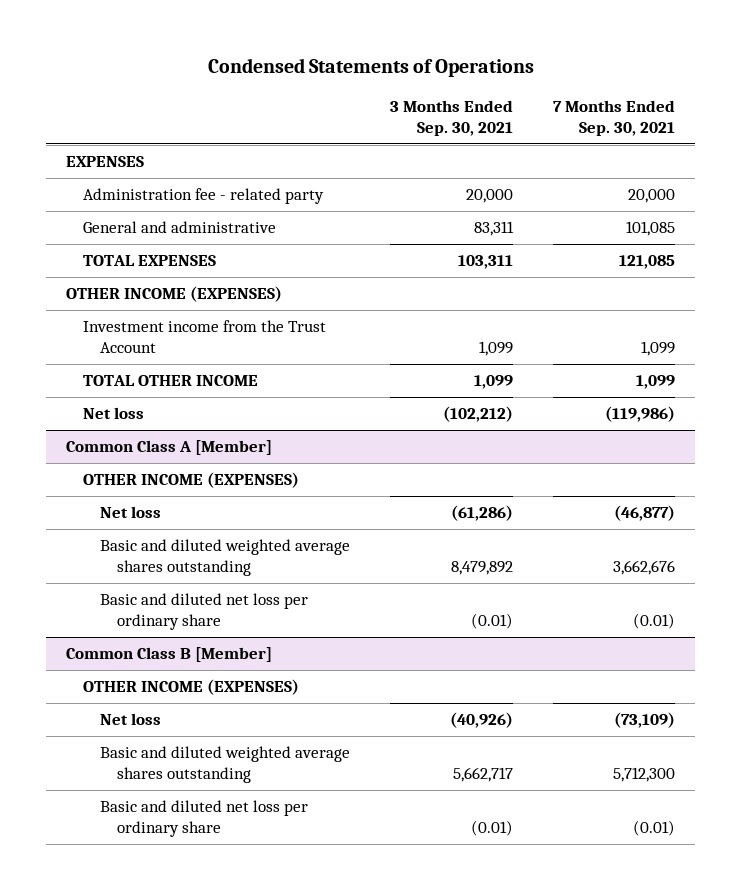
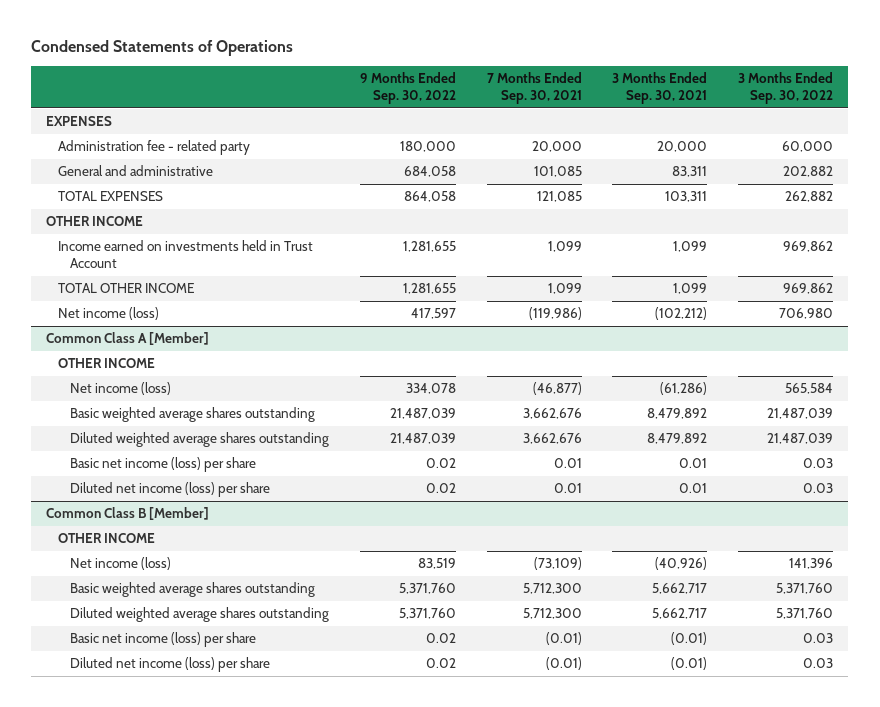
- | 3 Months Ended Sep. 30, 2021 | 7 Months Ended Sep. 30, 2021
+ | 9 Months Ended Sep. 30, 2022 | 7 Months Ended Sep. 30, 2021 | 3 Months Ended Sep. 30, 2021 | 3 Months Ended Sep. 30, 2022
- OTHER INCOME (EXPENSES)
- Investment income from the Trust Account | 1,099 | 1,099
+ OTHER INCOME
+ Income earned on investments held in Trust Account | 1,281,655 | 1,099 | 1,099 | 969,862
- Net loss | (102,212) | (119,986)
+ Net income (loss) | 417,597 | (119,986) | (102,212) | 706,980
@ Common Class A [Member]
- OTHER INCOME (EXPENSES)
- Net loss | (61,286) | (46,877)
- Basic and diluted weighted average shares outstanding | 8,479,892 | 3,662,676
- Basic and diluted net loss per ordinary share | (0.01) | (0.01)
+ OTHER INCOME
+ Net income (loss) | 334,078 | (46,877) | (61,286) | 565,584
+ Basic weighted average shares outstanding | 21,487,039 | 3,662,676 | 8,479,892 | 21,487,039
+ Diluted weighted average shares outstanding | 21,487,039 | 3,662,676 | 8,479,892 | 21,487,039
+ Basic net income (loss) per share | 0.02 | 0.01 | 0.01 | 0.03
+ Diluted net income (loss) per share | 0.02 | 0.01 | 0.01 | 0.03
@ Common Class B [Member]
- OTHER INCOME (EXPENSES)
- Net loss | (40,926) | (73,109)
- Basic and diluted weighted average shares outstanding | 5,662,717 | 5,712,300
- Basic and diluted net loss per ordinary share | (0.01) | (0.01)
+ OTHER INCOME
+ Net income (loss) | 83,519 | (73,109) | (40,926) | 141,396
+ Basic weighted average shares outstanding | 5,371,760 | 5,712,300 | 5,662,717 | 5,371,760
+ Diluted weighted average shares outstanding | 5,371,760 | 5,712,300 | 5,662,717 | 5,371,760
+ Basic net income (loss) per share | 0.02 | (0.01) | (0.01) | 0.03
+ Diluted net income (loss) per share | 0.02 | (0.01) | (0.01) | 0.03

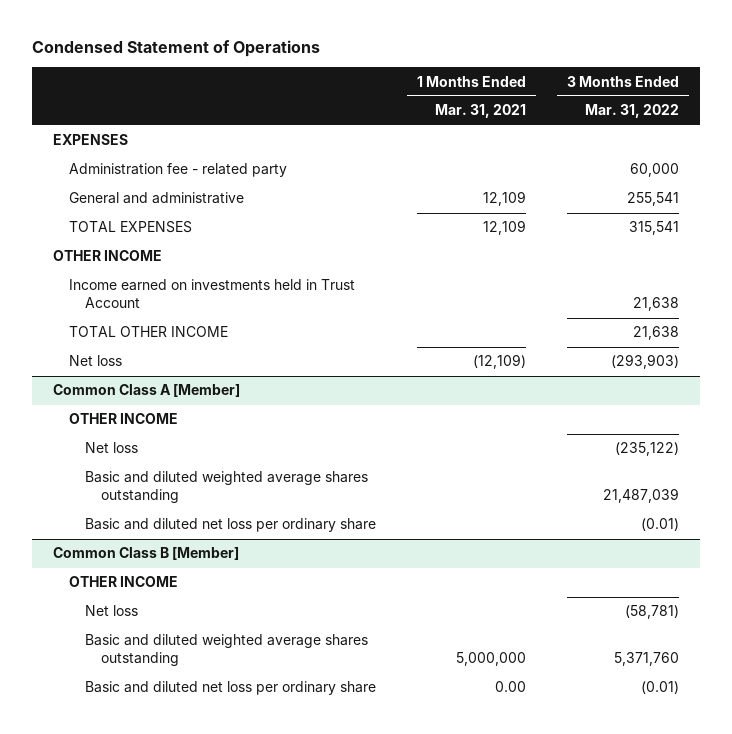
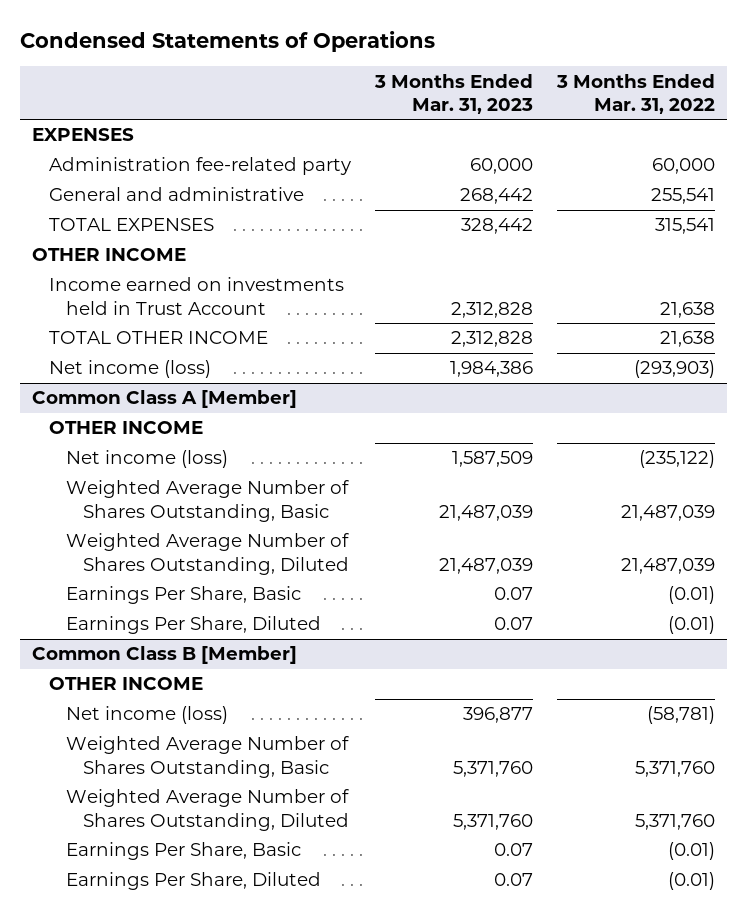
- Condensed Statement of Operations
+ Condensed Statements of Operations
- | 1 Months Ended Mar. 31, 2021 | 3 Months Ended Mar. 31, 2022
+ | 3 Months Ended Mar. 31, 2023 | 3 Months Ended Mar. 31, 2022
- Administration fee - related party | | 60,000
+ Administration fee-related party | 60,000 | 60,000
- Net loss | (12,109) | (293,903)
+ Net income (loss) | 1,984,386 | (293,903)
@ Common Class A [Member]
- Net loss | | (235,122)
- Basic and diluted weighted average shares outstanding | | 21,487,039
- Basic and diluted net loss per ordinary share | | (0.01)
+ Net income (loss) | 1,587,509 | (235,122)
+ Weighted Average Number of Shares Outstanding, Basic | 21,487,039 | 21,487,039
+ Weighted Average Number of Shares Outstanding, Diluted | 21,487,039 | 21,487,039
+ Earnings Per Share, Basic | 0.07 | (0.01)
+ Earnings Per Share, Diluted | 0.07 | (0.01)
@ Common Class B [Member]
- Net loss | | (58,781)
- Basic and diluted weighted average shares outstanding | 5,000,000 | 5,371,760
- Basic and diluted net loss per ordinary share | 0.00 | (0.01)
+ Net income (loss) | 396,877 | (58,781)
+ Weighted Average Number of Shares Outstanding, Basic | 5,371,760 | 5,371,760
+ Weighted Average Number of Shares Outstanding, Diluted | 5,371,760 | 5,371,760
+ Earnings Per Share, Basic | 0.07 | (0.01)
+ Earnings Per Share, Diluted | 0.07 | (0.01)

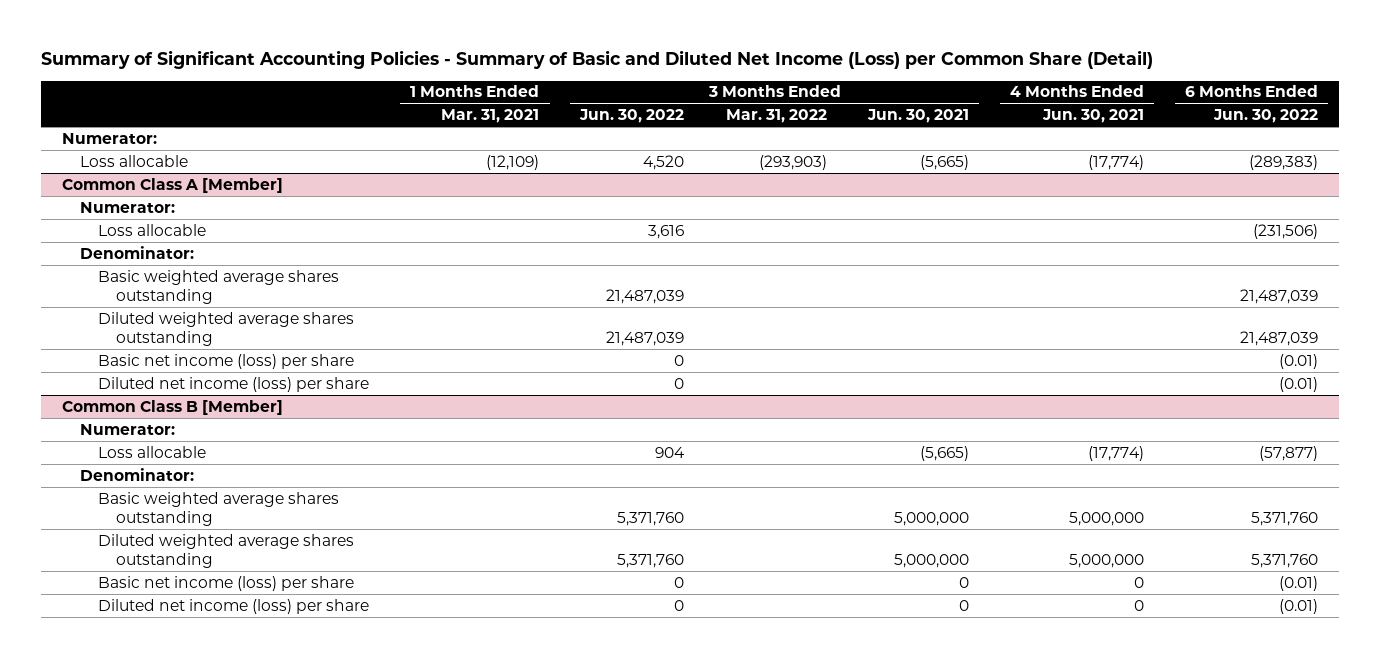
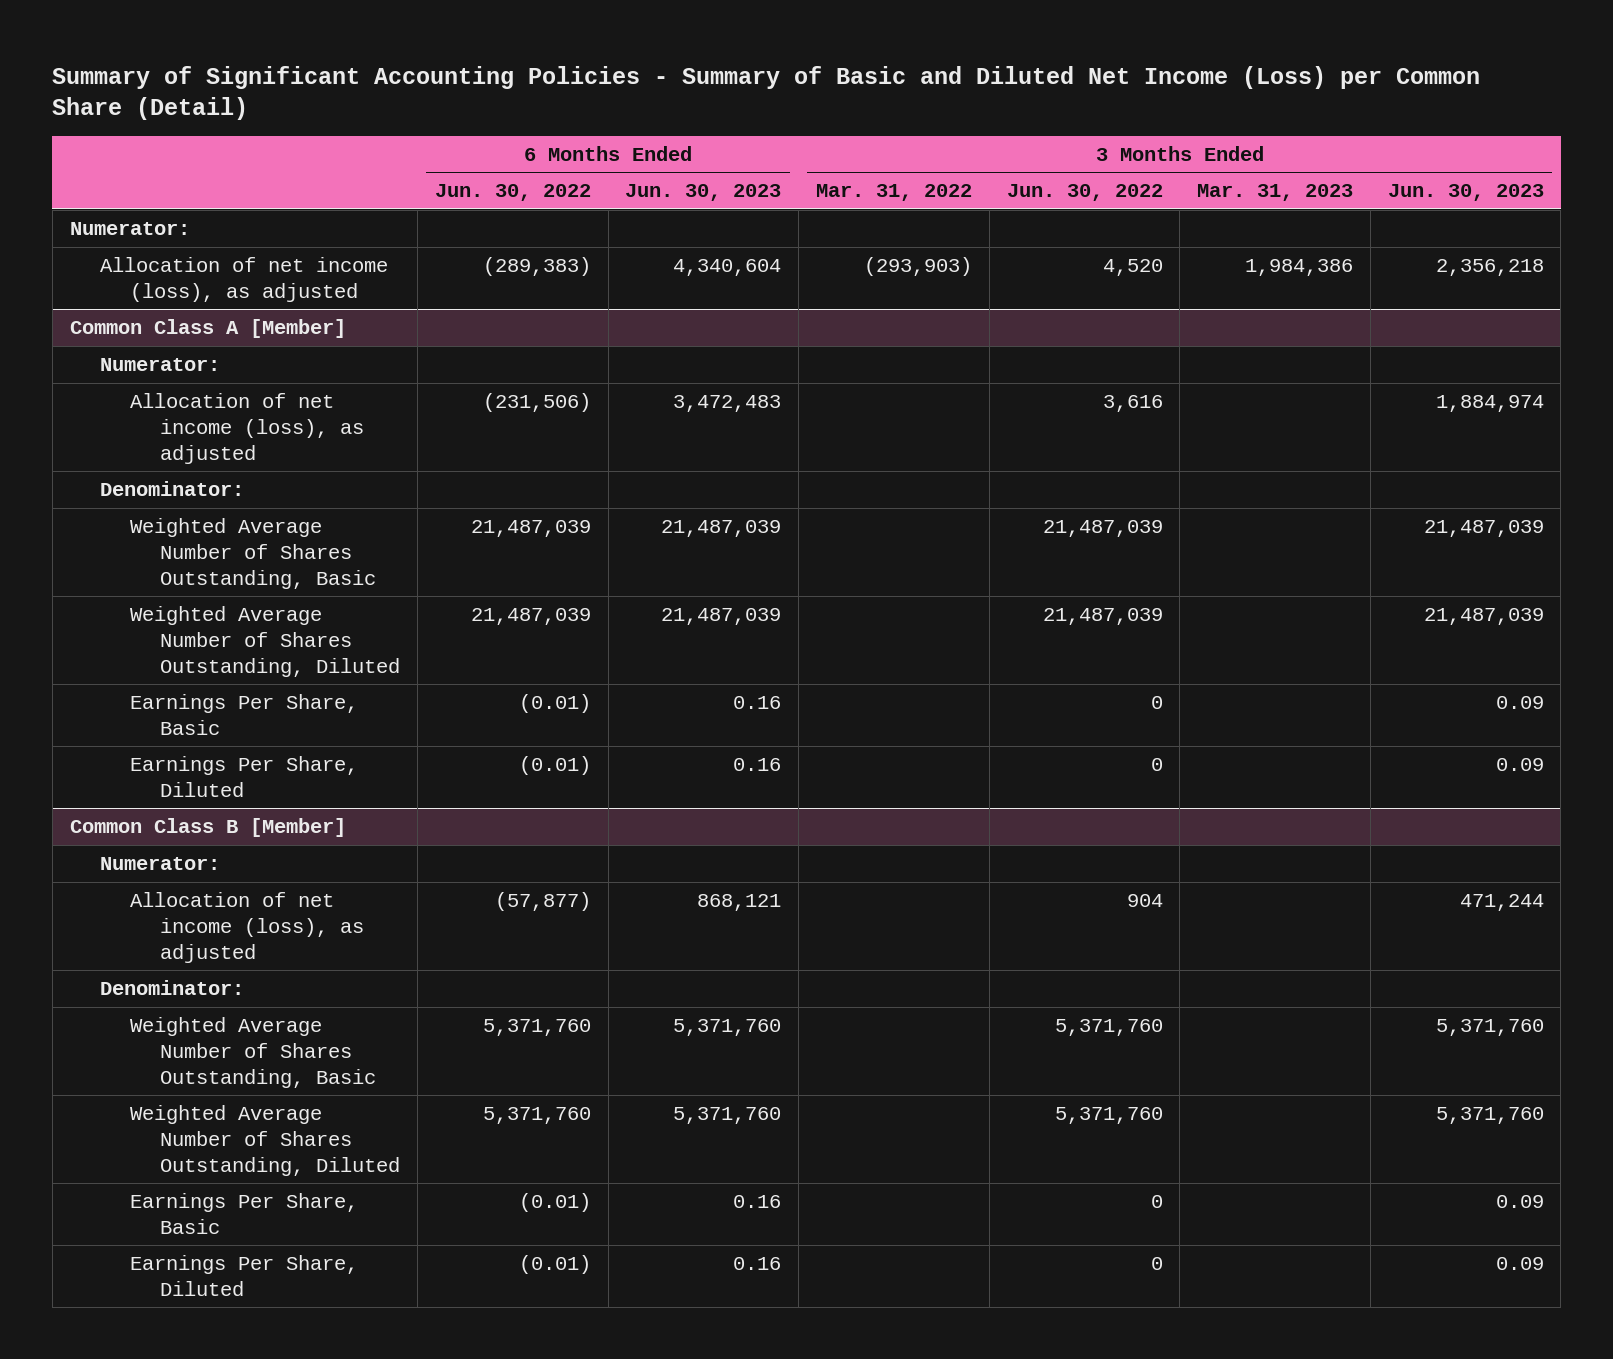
- | 1 Months Ended Mar. 31, 2021 | 3 Months Ended Jun. 30, 2022 | 3 Months Ended Mar. 31, 2022 | 3 Months Ended Jun. 30, 2021 | 4 Months Ended Jun. 30, 2021 | 6 Months Ended Jun. 30, 2022
+ | 6 Months Ended Jun. 30, 2022 | 6 Months Ended Jun. 30, 2023 | 3 Months Ended Mar. 31, 2022 | 3 Months Ended Jun. 30, 2022 | 3 Months Ended Mar. 31, 2023 | 3 Months Ended Jun. 30, 2023
- Loss allocable | (12,109) | 4,520 | (293,903) | (5,665) | (17,774) | (289,383)
+ Allocation of net income (loss), as adjusted | (289,383) | 4,340,604 | (293,903) | 4,520 | 1,984,386 | 2,356,218
@ Common Class A [Member]
- Loss allocable | | 3,616 | | | | (231,506)
+ Allocation of net income (loss), as adjusted | (231,506) | 3,472,483 | | 3,616 | | 1,884,974
- Basic weighted average shares outstanding | | 21,487,039 | | | | 21,487,039
- Diluted weighted average shares outstanding | | 21,487,039 | | | | 21,487,039
- Basic net income (loss) per share | | 0 | | | | (0.01)
- Diluted net income (loss) per share | | 0 | | | | (0.01)
+ Weighted Average Number of Shares Outstanding, Basic | 21,487,039 | 21,487,039 | | 21,487,039 | | 21,487,039
+ Weighted Average Number of Shares Outstanding, Diluted | 21,487,039 | 21,487,039 | | 21,487,039 | | 21,487,039
+ Earnings Per Share, Basic | (0.01) | 0.16 | | 0 | | 0.09
+ Earnings Per Share, Diluted | (0.01) | 0.16 | | 0 | | 0.09
@ Common Class B [Member]
- Loss allocable | | 904 | | (5,665) | (17,774) | (57,877)
+ Allocation of net income (loss), as adjusted | (57,877) | 868,121 | | 904 | | 471,244
- Basic weighted average shares outstanding | | 5,371,760 | | 5,000,000 | 5,000,000 | 5,371,760
- Diluted weighted average shares outstanding | | 5,371,760 | | 5,000,000 | 5,000,000 | 5,371,760
- Basic net income (loss) per share | | 0 | | 0 | 0 | (0.01)
- Diluted net income (loss) per share | | 0 | | 0 | 0 | (0.01)
+ Weighted Average Number of Shares Outstanding, Basic | 5,371,760 | 5,371,760 | | 5,371,760 | | 5,371,760
+ Weighted Average Number of Shares Outstanding, Diluted | 5,371,760 | 5,371,760 | | 5,371,760 | | 5,371,760
+ Earnings Per Share, Basic | (0.01) | 0.16 | | 0 | | 0.09
+ Earnings Per Share, Diluted | (0.01) | 0.16 | | 0 | | 0.09

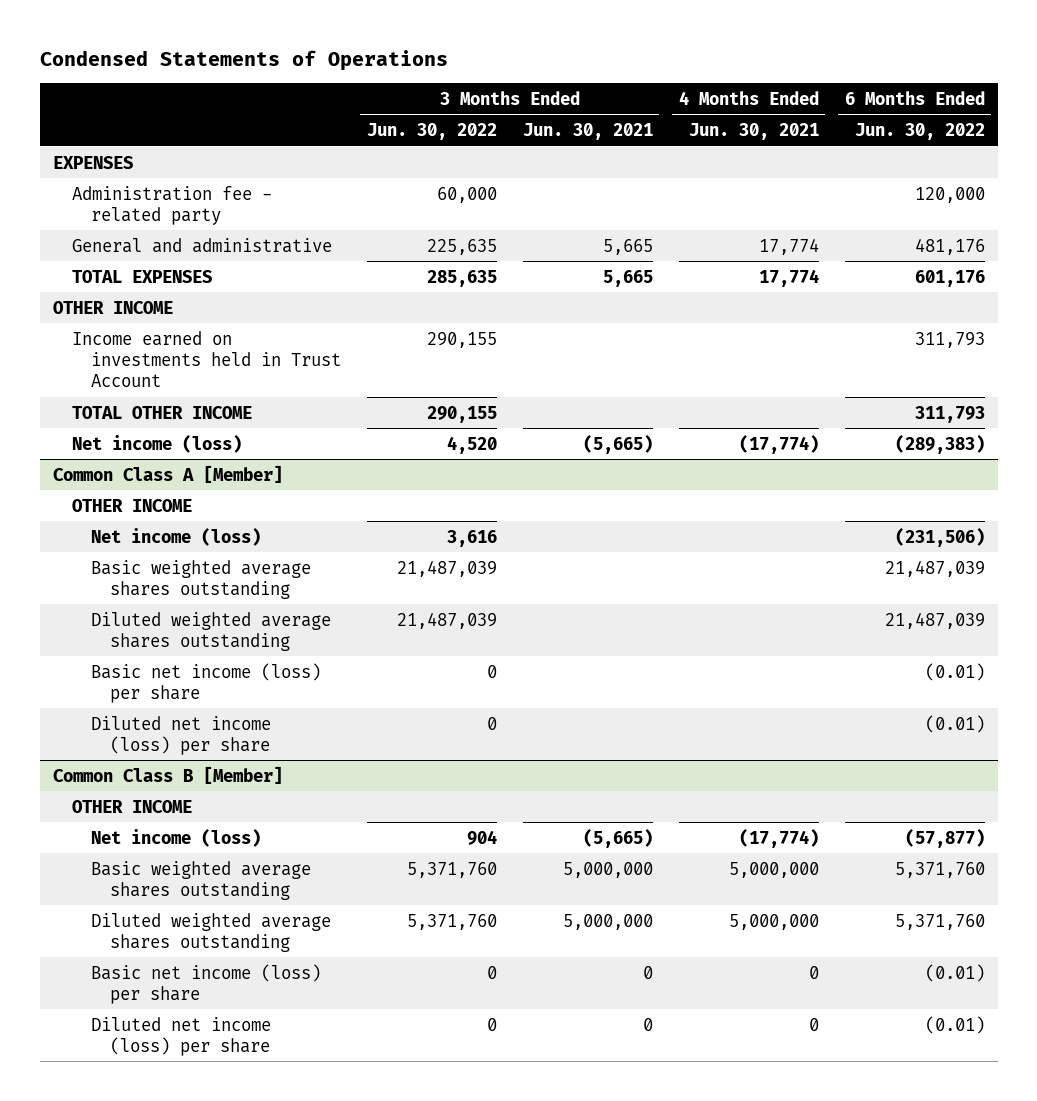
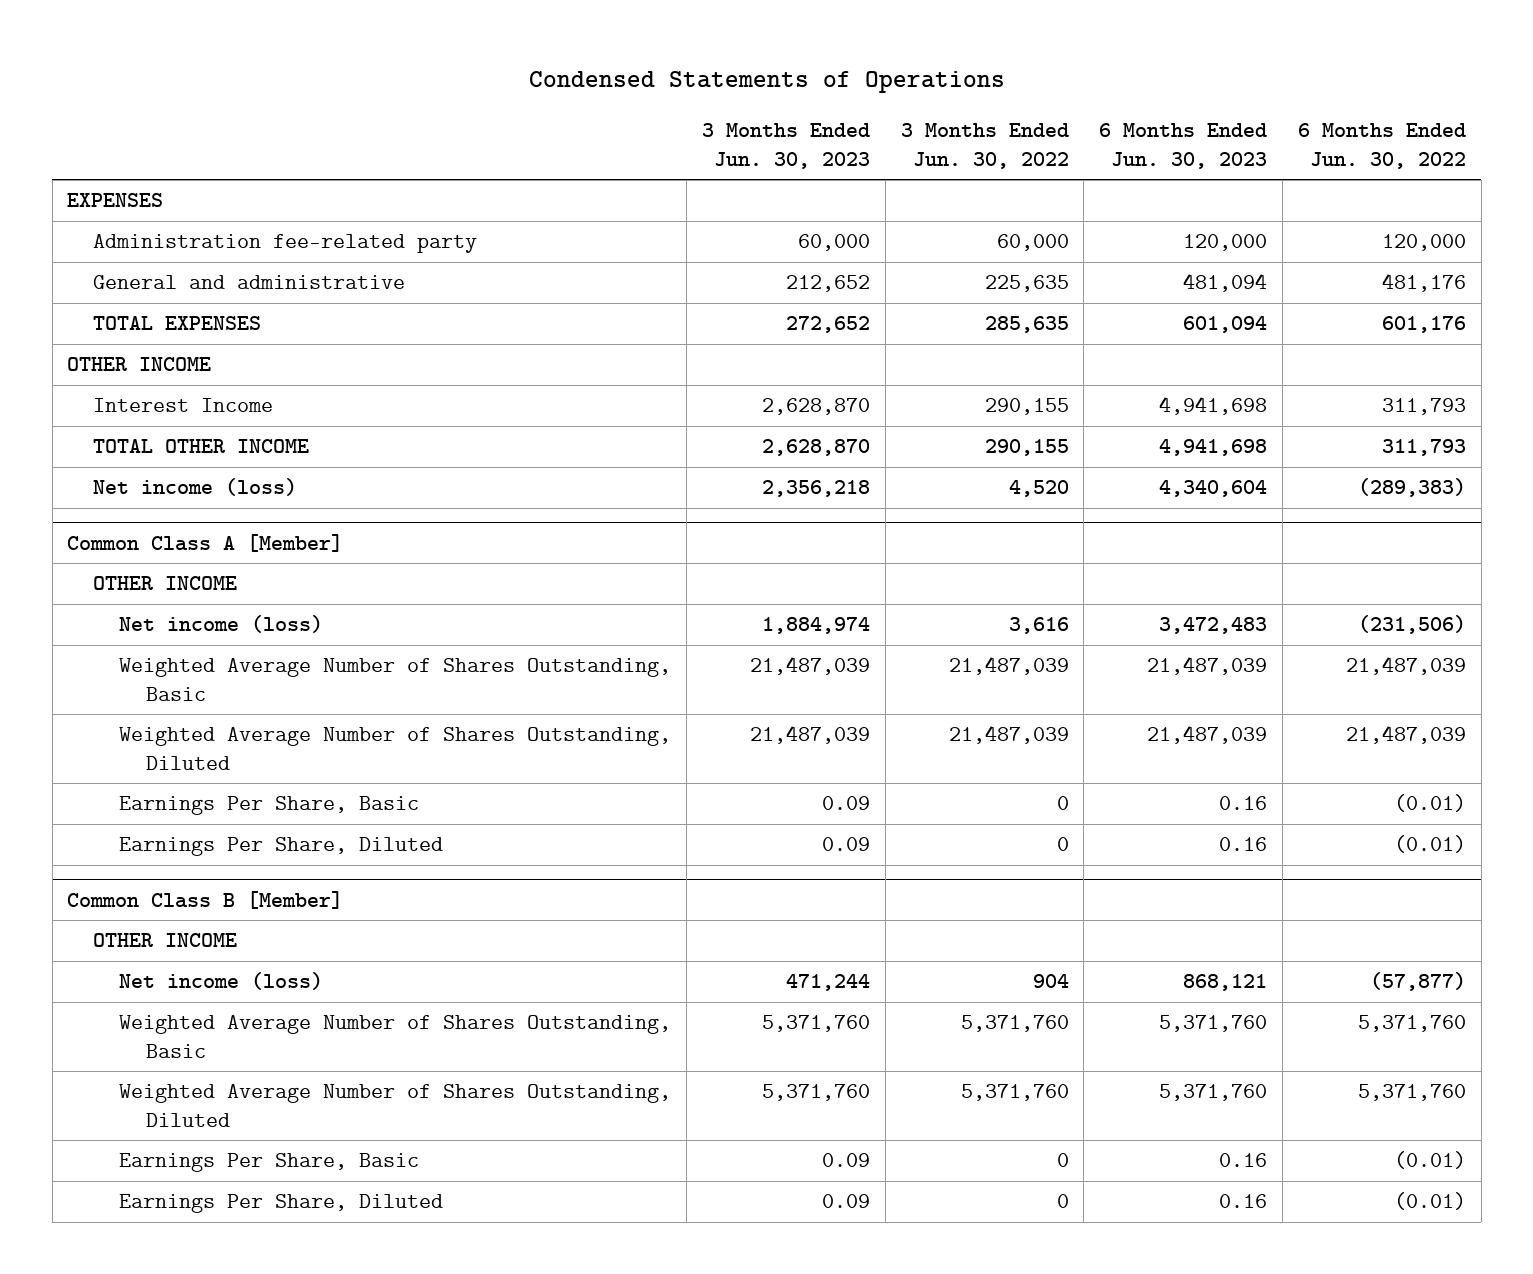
- | 3 Months Ended Jun. 30, 2022 | 3 Months Ended Jun. 30, 2021 | 4 Months Ended Jun. 30, 2021 | 6 Months Ended Jun. 30, 2022
+ | 3 Months Ended Jun. 30, 2023 | 3 Months Ended Jun. 30, 2022 | 6 Months Ended Jun. 30, 2023 | 6 Months Ended Jun. 30, 2022
- Administration fee - related party | 60,000 | | | 120,000
+ Administration fee-related party | 60,000 | 60,000 | 120,000 | 120,000
- Income earned on investments held in Trust Account | 290,155 | | | 311,793
+ Interest Income | 2,628,870 | 290,155 | 4,941,698 | 311,793
@ Common Class A [Member]
- Basic weighted average shares outstanding | 21,487,039 | | | 21,487,039
- Diluted weighted average shares outstanding | 21,487,039 | | | 21,487,039
- Basic net income (loss) per share | 0 | | | (0.01)
- Diluted net income (loss) per share | 0 | | | (0.01)
+ Weighted Average Number of Shares Outstanding, Basic | 21,487,039 | 21,487,039 | 21,487,039 | 21,487,039
+ Weighted Average Number of Shares Outstanding, Diluted | 21,487,039 | 21,487,039 | 21,487,039 | 21,487,039
+ Earnings Per Share, Basic | 0.09 | 0 | 0.16 | (0.01)
+ Earnings Per Share, Diluted | 0.09 | 0 | 0.16 | (0.01)
@ Common Class B [Member]
- Basic weighted average shares outstanding | 5,371,760 | 5,000,000 | 5,000,000 | 5,371,760
- Diluted weighted average shares outstanding | 5,371,760 | 5,000,000 | 5,000,000 | 5,371,760
- Basic net income (loss) per share | 0 | 0 | 0 | (0.01)
- Diluted net income (loss) per share | 0 | 0 | 0 | (0.01)
+ Weighted Average Number of Shares Outstanding, Basic | 5,371,760 | 5,371,760 | 5,371,760 | 5,371,760
+ Weighted Average Number of Shares Outstanding, Diluted | 5,371,760 | 5,371,760 | 5,371,760 | 5,371,760
+ Earnings Per Share, Basic | 0.09 | 0 | 0.16 | (0.01)
+ Earnings Per Share, Diluted | 0.09 | 0 | 0.16 | (0.01)

